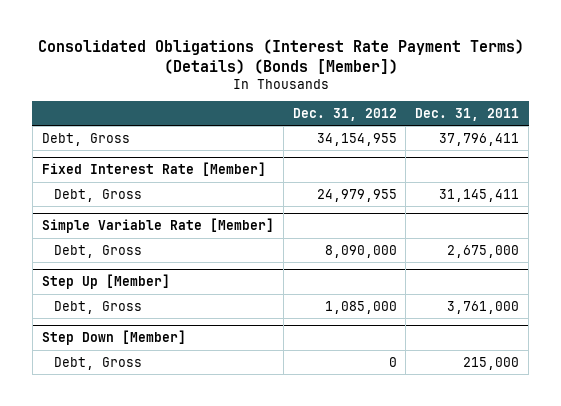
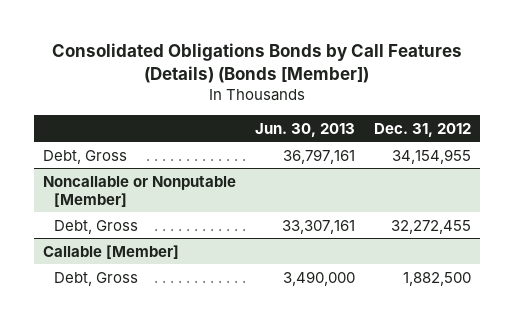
- Consolidated Obligations (Interest Rate Payment Terms) (Details) (Bonds [Member])
+ Consolidated Obligations Bonds by Call Features (Details) (Bonds [Member])
- | Dec. 31, 2012 | Dec. 31, 2011
+ | Jun. 30, 2013 | Dec. 31, 2012
- Fixed Interest Rate [Member]
- Debt, Gross | 24,979,955 | 31,145,411
- Simple Variable Rate [Member]
- Debt, Gross | 8,090,000 | 2,675,000
- Step Up [Member]
- Debt, Gross | 1,085,000 | 3,761,000
- Step Down [Member]
- Debt, Gross | 0 | 215,000
+ Noncallable or Nonputable [Member]
+ Debt, Gross | 33,307,161 | 32,272,455
+ Callable [Member]
+ Debt, Gross | 3,490,000 | 1,882,500

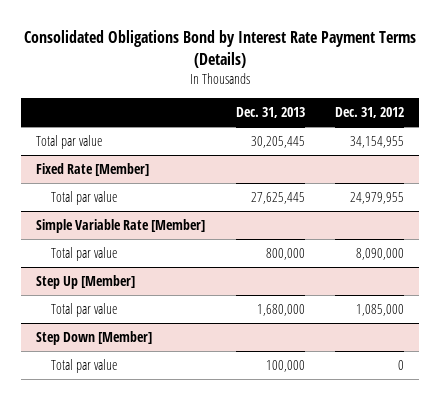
- Consolidated Obligations Bonds by Call Features (Details) (Bonds [Member])
+ Consolidated Obligations Bond by Interest Rate Payment Terms (Details)
- | Jun. 30, 2013 | Dec. 31, 2012
+ | Dec. 31, 2013 | Dec. 31, 2012
- Debt, Gross | 36,797,161 | 34,154,955
- Noncallable or Nonputable [Member]
- Debt, Gross | 33,307,161 | 32,272,455
- Callable [Member]
- Debt, Gross | 3,490,000 | 1,882,500
+ Total par value | 30,205,445 | 34,154,955
+ Fixed Rate [Member]
+ Total par value | 27,625,445 | 24,979,955
+ Simple Variable Rate [Member]
+ Total par value | 800,000 | 8,090,000
+ Step Up [Member]
+ Total par value | 1,680,000 | 1,085,000
+ Step Down [Member]
+ Total par value | 100,000 | 0

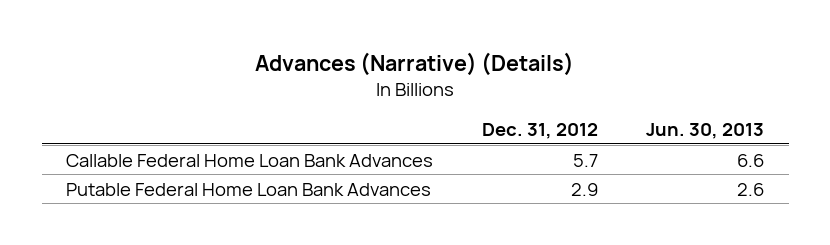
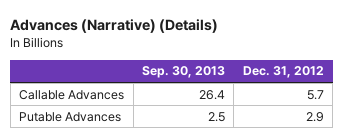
- | Dec. 31, 2012 | Jun. 30, 2013
+ | Sep. 30, 2013 | Dec. 31, 2012
- Callable Federal Home Loan Bank Advances | 5.7 | 6.6
- Putable Federal Home Loan Bank Advances | 2.9 | 2.6
+ Callable Advances | 26.4 | 5.7
+ Putable Advances | 2.5 | 2.9

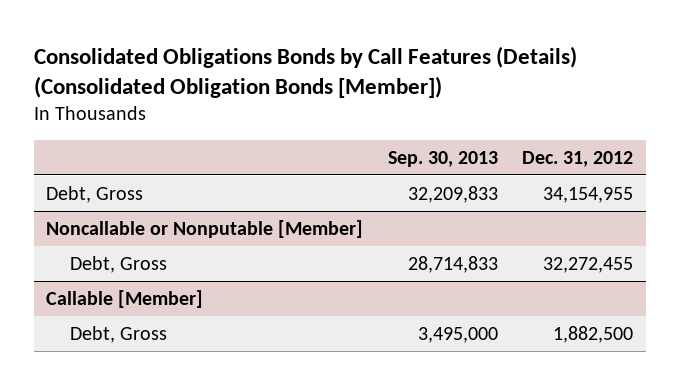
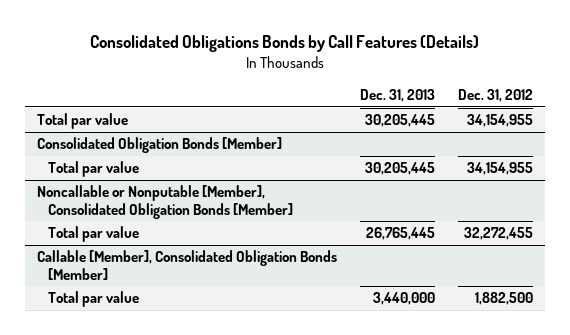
- Consolidated Obligations Bonds by Call Features (Details) (Consolidated Obligation Bonds [Member])
+ Consolidated Obligations Bonds by Call Features (Details)
- | Sep. 30, 2013 | Dec. 31, 2012
+ | Dec. 31, 2013 | Dec. 31, 2012
- Debt, Gross | 32,209,833 | 34,154,955
- Noncallable or Nonputable [Member]
- Debt, Gross | 28,714,833 | 32,272,455
- Callable [Member]
- Debt, Gross | 3,495,000 | 1,882,500
+ Total par value | 30,205,445 | 34,154,955
+ Consolidated Obligation Bonds [Member]
+ Total par value | 30,205,445 | 34,154,955
+ Noncallable or Nonputable [Member], Consolidated Obligation Bonds [Member]
+ Total par value | 26,765,445 | 32,272,455
+ Callable [Member], Consolidated Obligation Bonds [Member]
+ Total par value | 3,440,000 | 1,882,500

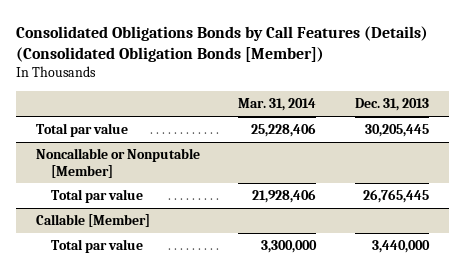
- Consolidated Obligations Bonds by Call Features (Details)
+ Consolidated Obligations Bonds by Call Features (Details) (Consolidated Obligation Bonds [Member])
- | Dec. 31, 2013 | Dec. 31, 2012
+ | Mar. 31, 2014 | Dec. 31, 2013
- Consolidated Obligation Bonds [Member]
- Total par value | 30,205,445 | 34,154,955
- Noncallable or Nonputable [Member], Consolidated Obligation Bonds [Member]
+ Noncallable or Nonputable [Member]
- Callable [Member], Consolidated Obligation Bonds [Member]
+ Callable [Member]

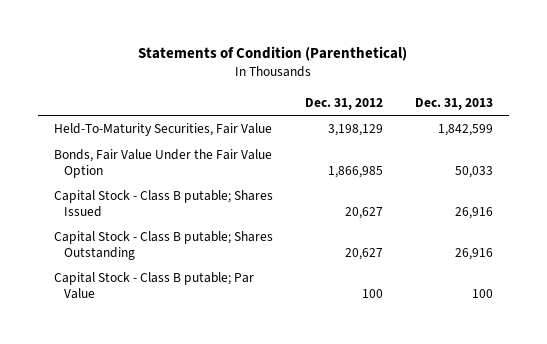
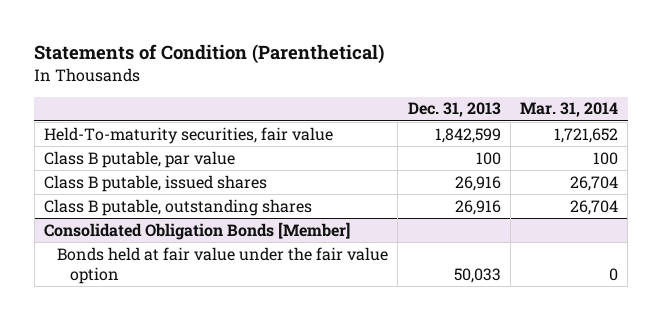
- | Dec. 31, 2012 | Dec. 31, 2013
+ | Dec. 31, 2013 | Mar. 31, 2014
- Held-To-Maturity Securities, Fair Value | 3,198,129 | 1,842,599
- Bonds, Fair Value Under the Fair Value Option | 1,866,985 | 50,033
- Capital Stock - Class B putable; Shares Issued | 20,627 | 26,916
- Capital Stock - Class B putable; Shares Outstanding | 20,627 | 26,916
- Capital Stock - Class B putable; Par Value | 100 | 100
+ Held-To-maturity securities, fair value | 1,842,599 | 1,721,652
+ Class B putable, par value | 100 | 100
+ Class B putable, issued shares | 26,916 | 26,704
+ Class B putable, outstanding shares | 26,916 | 26,704
+ Consolidated Obligation Bonds [Member]
+ Bonds held at fair value under the fair value option | 50,033 | 0

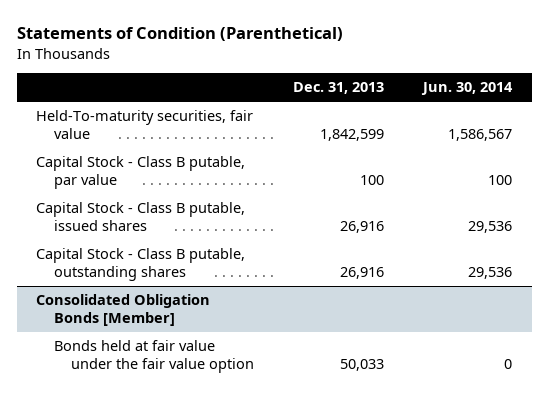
- | Dec. 31, 2013 | Mar. 31, 2014
+ | Dec. 31, 2013 | Jun. 30, 2014
- Class B putable, par value | 100 | 100
- Class B putable, issued shares | 26,916 | 26,704
- Class B putable, outstanding shares | 26,916 | 26,704
+ Capital Stock - Class B putable, par value | 100 | 100
+ Capital Stock - Class B putable, issued shares | 26,916 | 29,536
+ Capital Stock - Class B putable, outstanding shares | 26,916 | 29,536

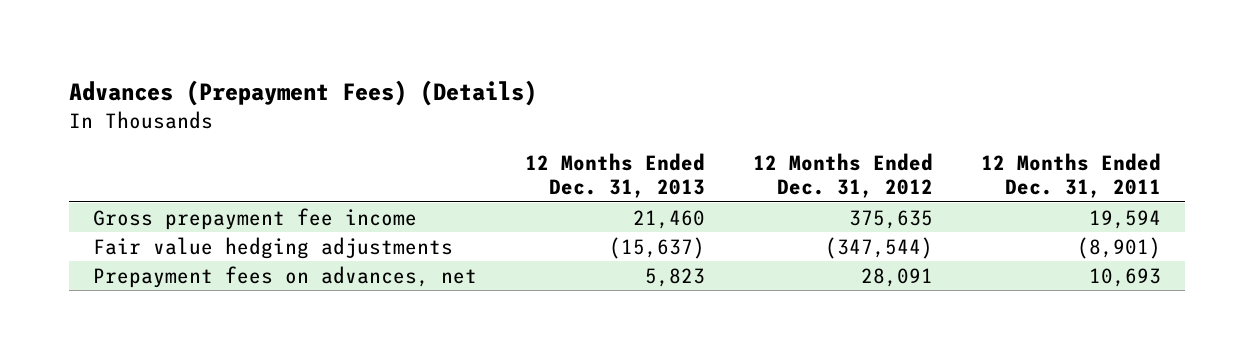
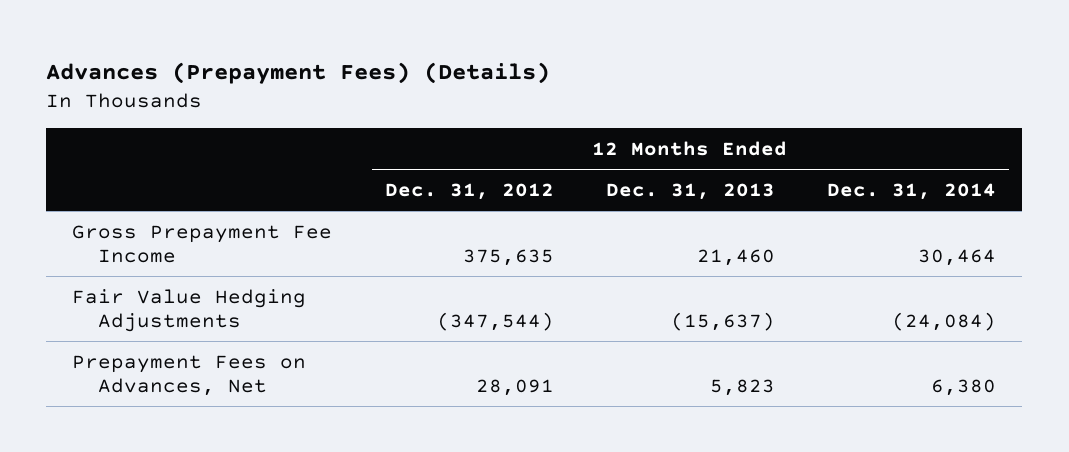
- | 12 Months Ended Dec. 31, 2013 | 12 Months Ended Dec. 31, 2012 | 12 Months Ended Dec. 31, 2011
+ | 12 Months Ended Dec. 31, 2012 | 12 Months Ended Dec. 31, 2013 | 12 Months Ended Dec. 31, 2014
- Gross prepayment fee income | 21,460 | 375,635 | 19,594
- Fair value hedging adjustments | (15,637) | (347,544) | (8,901)
- Prepayment fees on advances, net | 5,823 | 28,091 | 10,693
+ Gross Prepayment Fee Income | 375,635 | 21,460 | 30,464
+ Fair Value Hedging Adjustments | (347,544) | (15,637) | (24,084)
+ Prepayment Fees on Advances, Net | 28,091 | 5,823 | 6,380

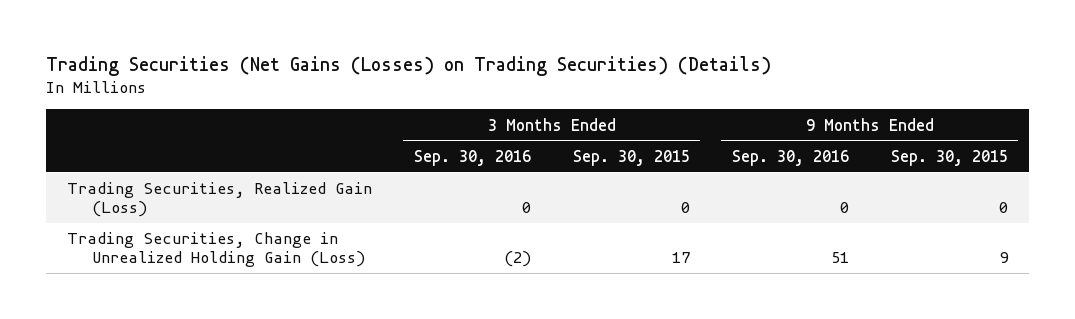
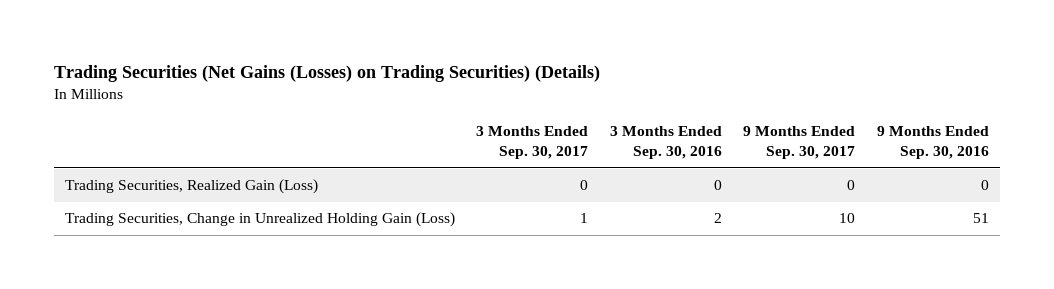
- | 3 Months Ended Sep. 30, 2016 | 3 Months Ended Sep. 30, 2015 | 9 Months Ended Sep. 30, 2016 | 9 Months Ended Sep. 30, 2015
+ | 3 Months Ended Sep. 30, 2017 | 3 Months Ended Sep. 30, 2016 | 9 Months Ended Sep. 30, 2017 | 9 Months Ended Sep. 30, 2016
- Trading Securities, Change in Unrealized Holding Gain (Loss) | (2) | 17 | 51 | 9
+ Trading Securities, Change in Unrealized Holding Gain (Loss) | 1 | 2 | 10 | 51

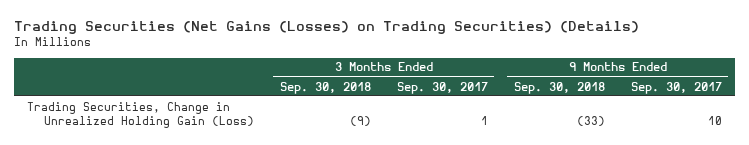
- | 3 Months Ended Sep. 30, 2017 | 3 Months Ended Sep. 30, 2016 | 9 Months Ended Sep. 30, 2017 | 9 Months Ended Sep. 30, 2016
+ | 3 Months Ended Sep. 30, 2018 | 3 Months Ended Sep. 30, 2017 | 9 Months Ended Sep. 30, 2018 | 9 Months Ended Sep. 30, 2017
- Trading Securities, Realized Gain (Loss) | 0 | 0 | 0 | 0

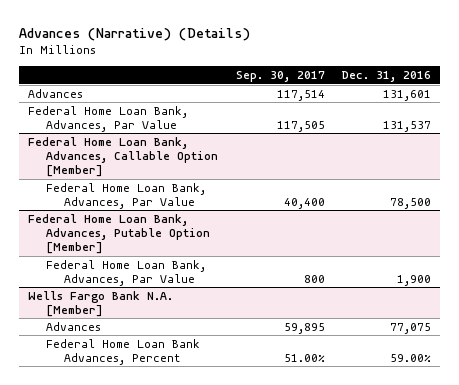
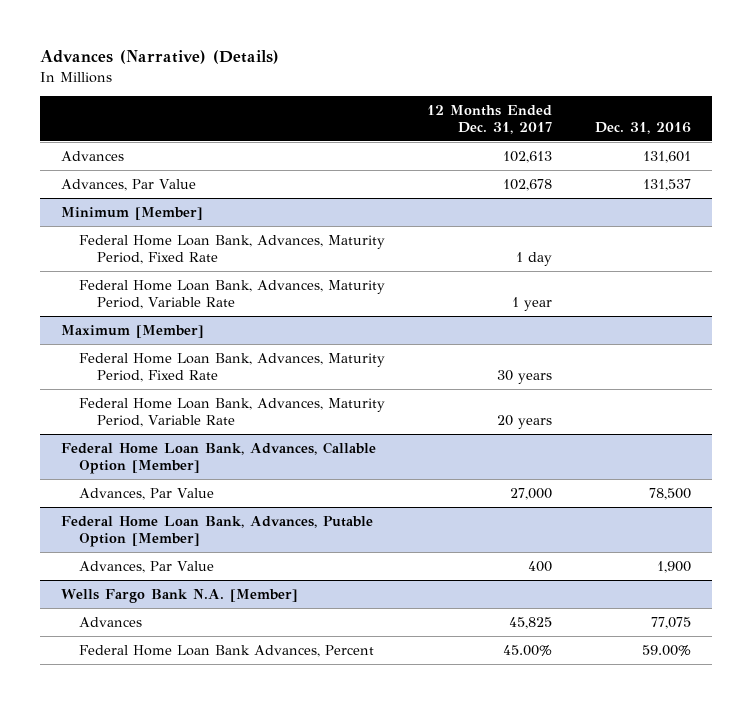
- | Sep. 30, 2017 | Dec. 31, 2016
+ | 12 Months Ended Dec. 31, 2017 | Dec. 31, 2016
- Federal Home Loan Bank, Advances, Par Value | 117,505 | 131,537
+ Advances, Par Value | 102,678 | 131,537
+ Minimum [Member]
+ Federal Home Loan Bank, Advances, Maturity Period, Fixed Rate | 1 day |
+ Federal Home Loan Bank, Advances, Maturity Period, Variable Rate | 1 year |
+ Maximum [Member]
+ Federal Home Loan Bank, Advances, Maturity Period, Fixed Rate | 30 years |
+ Federal Home Loan Bank, Advances, Maturity Period, Variable Rate | 20 years |
@ Federal Home Loan Bank, Advances, Callable Option [Member]
- Federal Home Loan Bank, Advances, Par Value | 40,400 | 78,500
+ Advances, Par Value | 27,000 | 78,500
@ Federal Home Loan Bank, Advances, Putable Option [Member]
- Federal Home Loan Bank, Advances, Par Value | 800 | 1,900
+ Advances, Par Value | 400 | 1,900

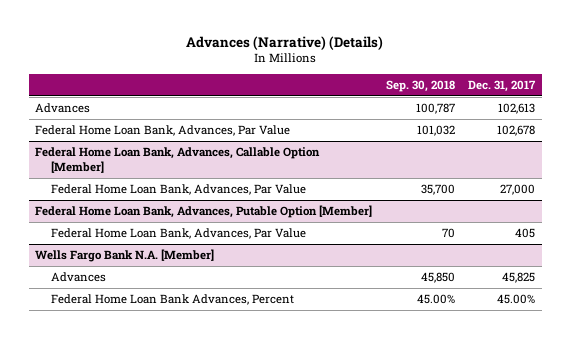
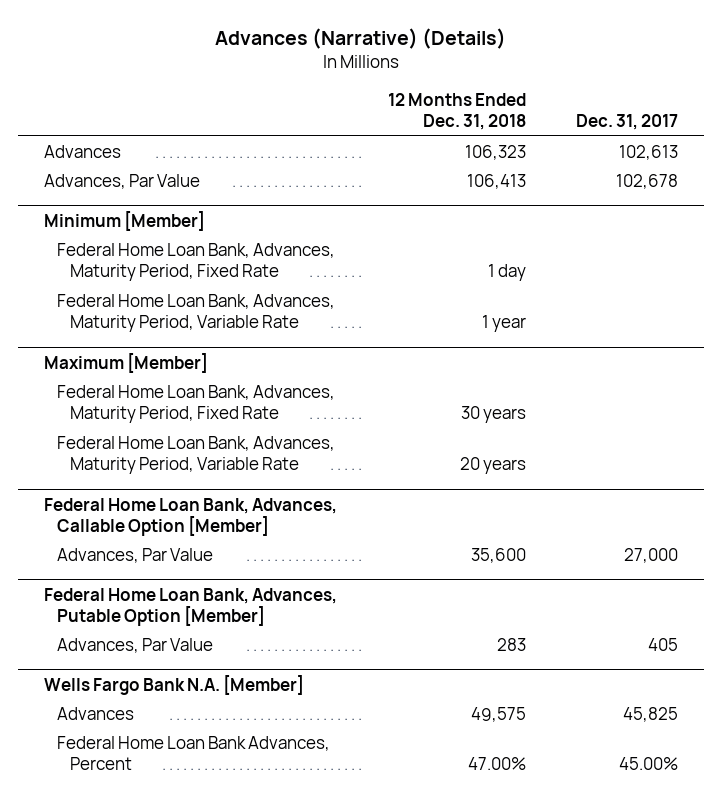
- | Sep. 30, 2018 | Dec. 31, 2017
+ | 12 Months Ended Dec. 31, 2018 | Dec. 31, 2017
- Federal Home Loan Bank, Advances, Par Value | 101,032 | 102,678
+ Advances, Par Value | 106,413 | 102,678
+ Minimum [Member]
+ Federal Home Loan Bank, Advances, Maturity Period, Fixed Rate | 1 day |
+ Federal Home Loan Bank, Advances, Maturity Period, Variable Rate | 1 year |
+ Maximum [Member]
+ Federal Home Loan Bank, Advances, Maturity Period, Fixed Rate | 30 years |
+ Federal Home Loan Bank, Advances, Maturity Period, Variable Rate | 20 years |
@ Federal Home Loan Bank, Advances, Callable Option [Member]
- Federal Home Loan Bank, Advances, Par Value | 35,700 | 27,000
+ Advances, Par Value | 35,600 | 27,000
@ Federal Home Loan Bank, Advances, Putable Option [Member]
- Federal Home Loan Bank, Advances, Par Value | 70 | 405
+ Advances, Par Value | 283 | 405

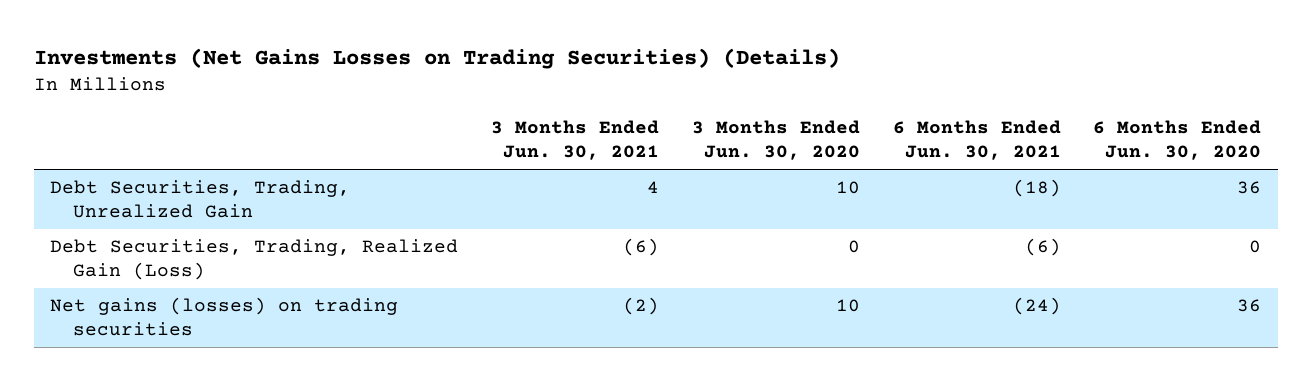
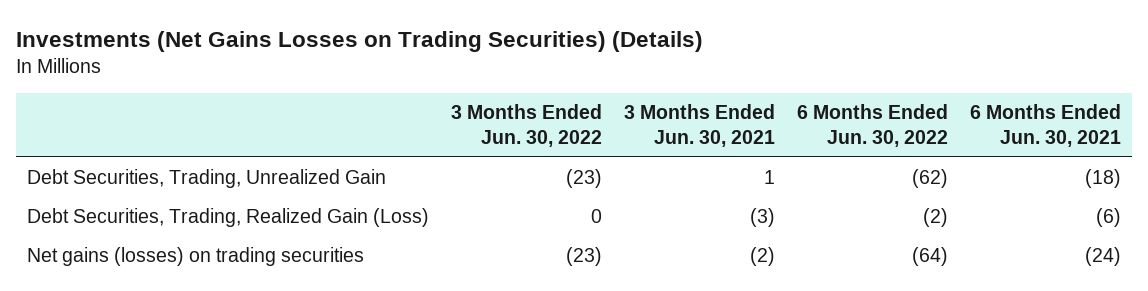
- | 3 Months Ended Jun. 30, 2021 | 3 Months Ended Jun. 30, 2020 | 6 Months Ended Jun. 30, 2021 | 6 Months Ended Jun. 30, 2020
+ | 3 Months Ended Jun. 30, 2022 | 3 Months Ended Jun. 30, 2021 | 6 Months Ended Jun. 30, 2022 | 6 Months Ended Jun. 30, 2021
- Debt Securities, Trading, Unrealized Gain | 4 | 10 | (18) | 36
- Debt Securities, Trading, Realized Gain (Loss) | (6) | 0 | (6) | 0
+ Debt Securities, Trading, Unrealized Gain | (23) | 1 | (62) | (18)
+ Debt Securities, Trading, Realized Gain (Loss) | 0 | (3) | (2) | (6)

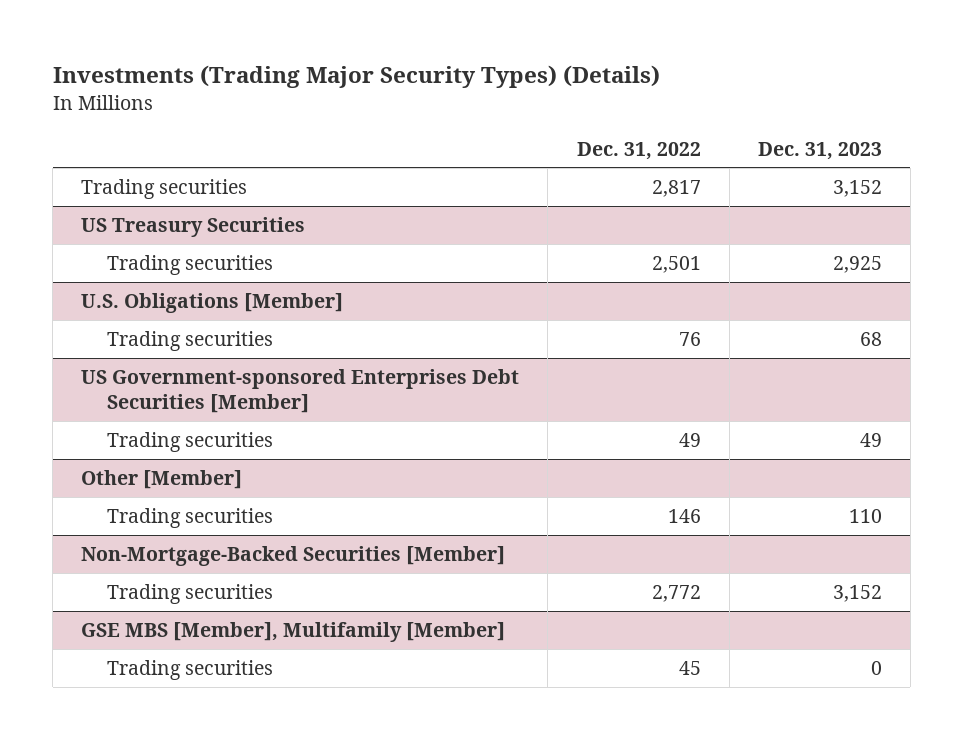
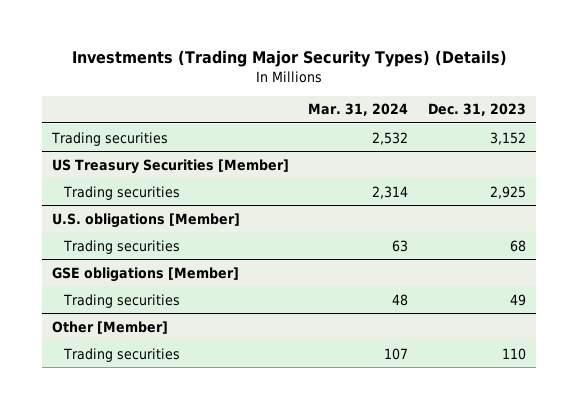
- | Dec. 31, 2022 | Dec. 31, 2023
+ | Mar. 31, 2024 | Dec. 31, 2023
- US Treasury Securities
+ US Treasury Securities [Member]
- U.S. Obligations [Member]
+ U.S. obligations [Member]
- US Government-sponsored Enterprises Debt Securities [Member]
+ GSE obligations [Member]
- Non-Mortgage-Backed Securities [Member]
- Trading securities | 2,772 | 3,152
- GSE MBS [Member], Multifamily [Member]
- Trading securities | 45 | 0

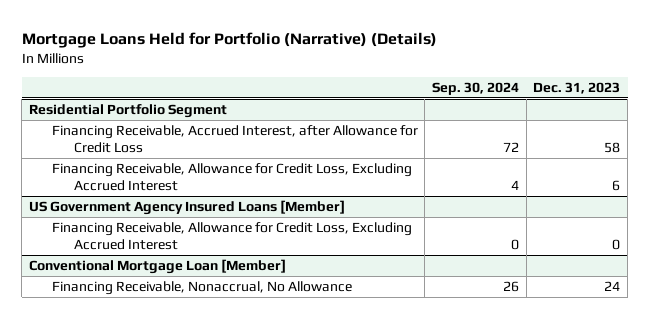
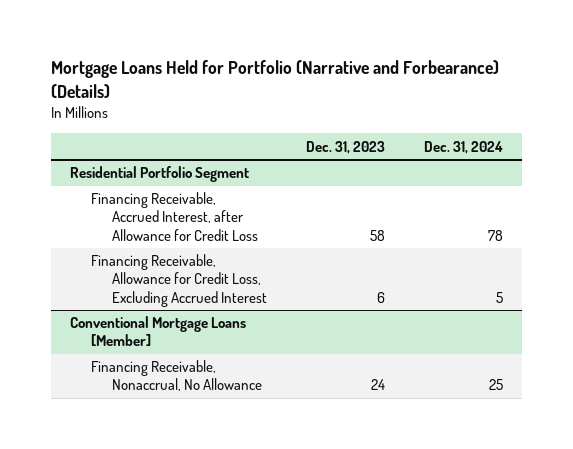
- Mortgage Loans Held for Portfolio (Narrative) (Details)
+ Mortgage Loans Held for Portfolio (Narrative and Forbearance) (Details)
- | Sep. 30, 2024 | Dec. 31, 2023
+ | Dec. 31, 2023 | Dec. 31, 2024
- US Government Agency Insured Loans [Member]
- Financing Receivable, Allowance for Credit Loss, Excluding Accrued Interest | 0 | 0
- Conventional Mortgage Loan [Member]
+ Conventional Mortgage Loans [Member]

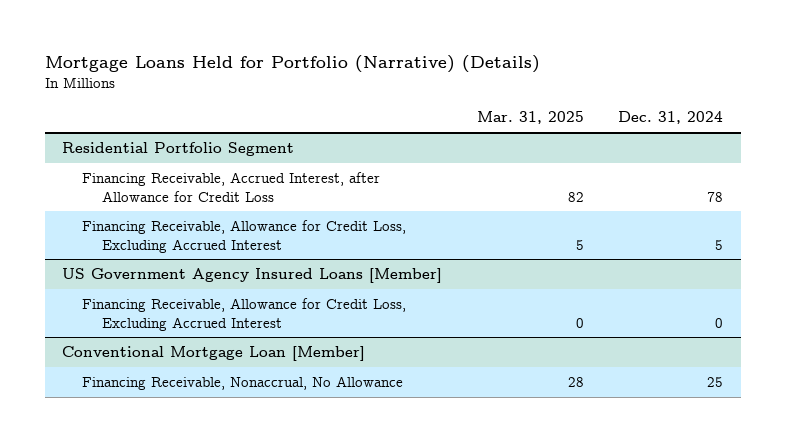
- Mortgage Loans Held for Portfolio (Narrative and Forbearance) (Details)
+ Mortgage Loans Held for Portfolio (Narrative) (Details)
- | Dec. 31, 2023 | Dec. 31, 2024
+ | Mar. 31, 2025 | Dec. 31, 2024
- Conventional Mortgage Loans [Member]
+ US Government Agency Insured Loans [Member]
+ Financing Receivable, Allowance for Credit Loss, Excluding Accrued Interest | 0 | 0
+ Conventional Mortgage Loan [Member]

